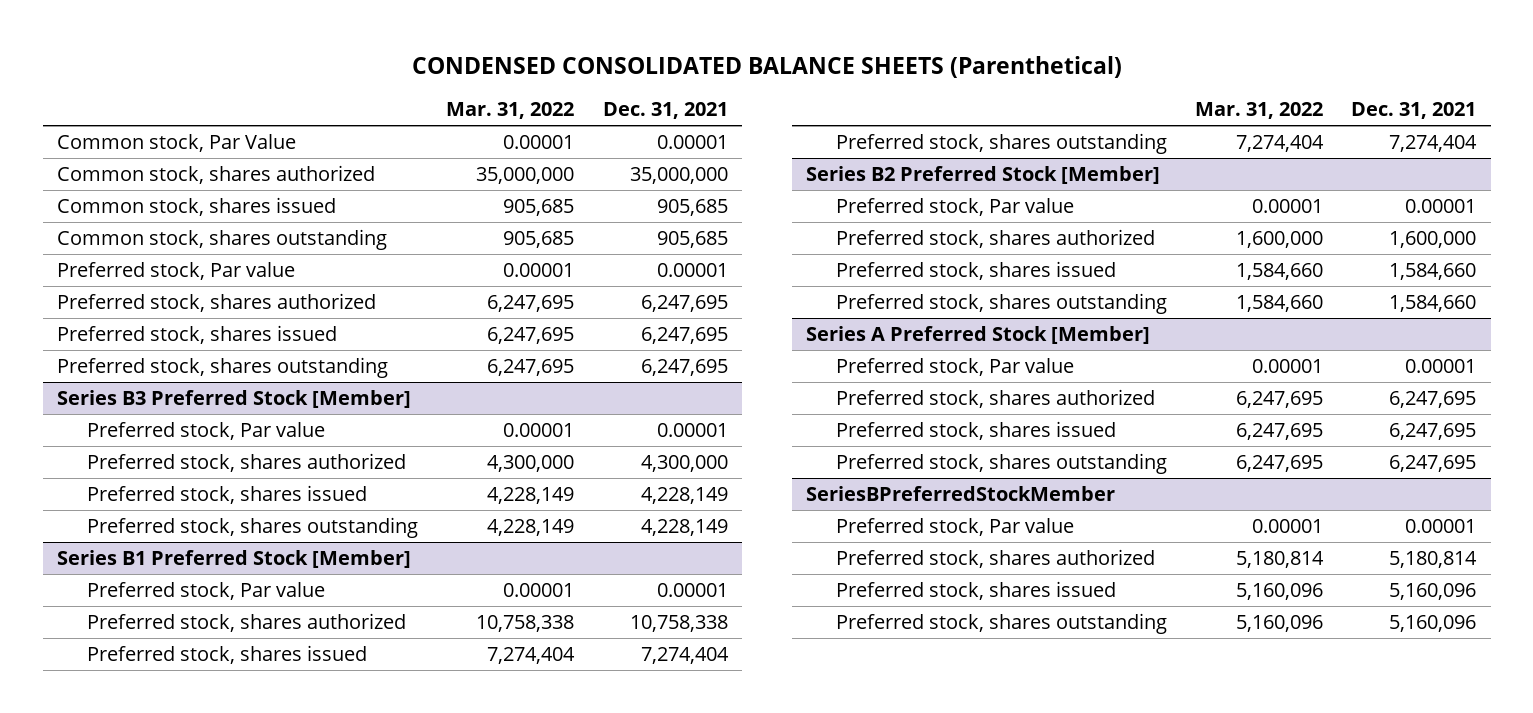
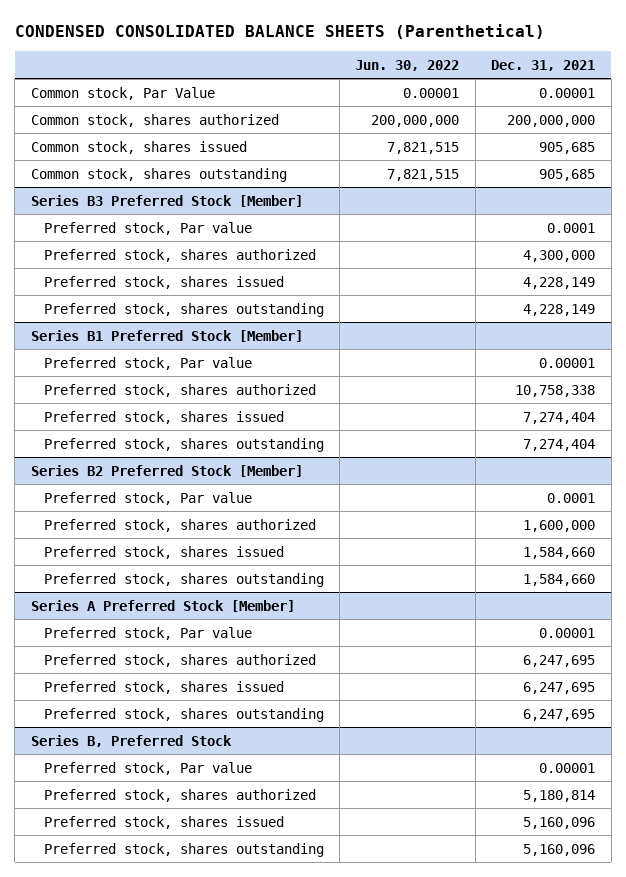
- | Mar. 31, 2022 | Dec. 31, 2021
+ | Jun. 30, 2022 | Dec. 31, 2021
- Common stock, shares authorized | 35,000,000 | 35,000,000
+ Common stock, shares authorized | 200,000,000 | 200,000,000
- Preferred stock, Par value | 0.00001 | 0.00001
- Preferred stock, shares authorized | 6,247,695 | 6,247,695
- Preferred stock, shares issued | 6,247,695 | 6,247,695
- Preferred stock, shares outstanding | 6,247,695 | 6,247,695
@ Series B3 Preferred Stock [Member]
- Preferred stock, Par value | 0.00001 | 0.00001
+ Preferred stock, Par value | | 0.0001
@ Series B2 Preferred Stock [Member]
- Preferred stock, Par value | 0.00001 | 0.00001
+ Preferred stock, Par value | | 0.0001
- SeriesBPreferredStockMember
+ Series B, Preferred Stock

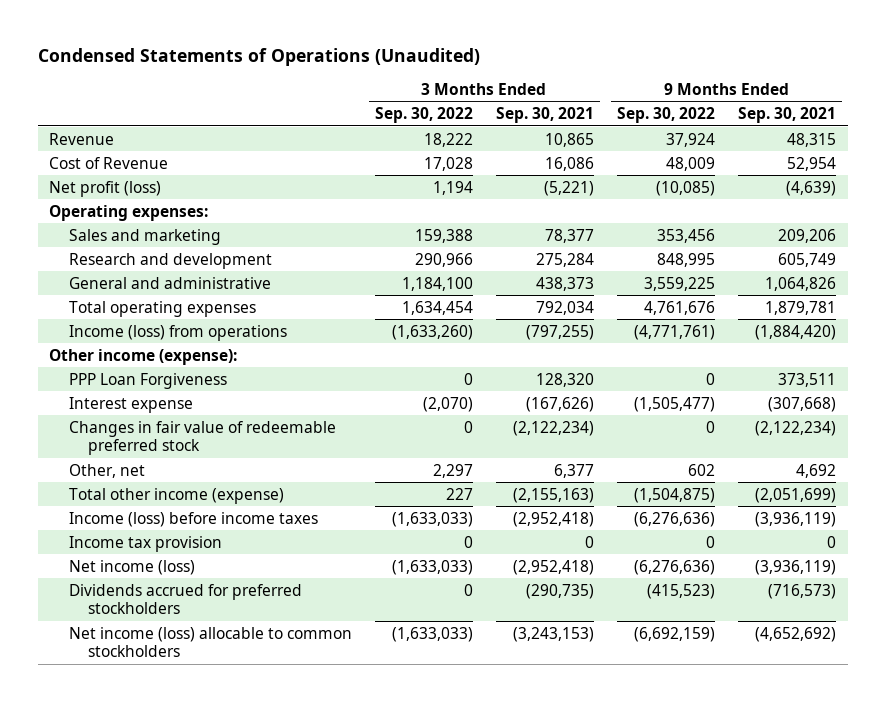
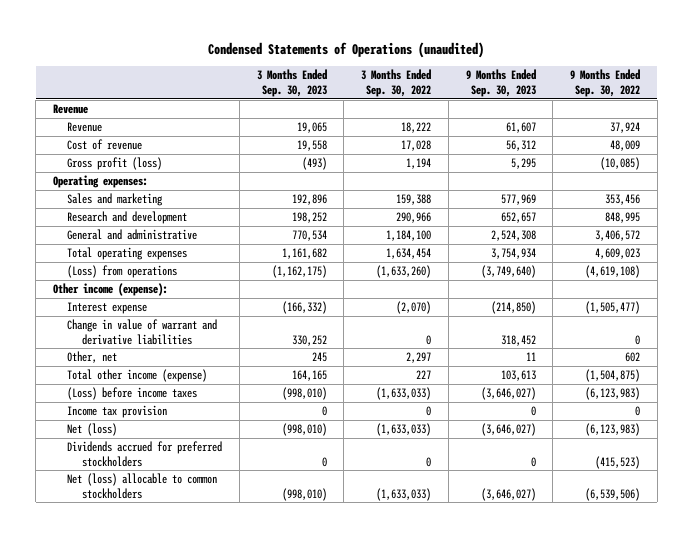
- Condensed Statements of Operations (Unaudited)
+ Condensed Statements of Operations (unaudited)
- | 3 Months Ended Sep. 30, 2022 | 3 Months Ended Sep. 30, 2021 | 9 Months Ended Sep. 30, 2022 | 9 Months Ended Sep. 30, 2021
+ | 3 Months Ended Sep. 30, 2023 | 3 Months Ended Sep. 30, 2022 | 9 Months Ended Sep. 30, 2023 | 9 Months Ended Sep. 30, 2022
+ Revenue
- Cost of Revenue | 17,028 | 16,086 | 48,009 | 52,954
- Net profit (loss) | 1,194 | (5,221) | (10,085) | (4,639)
+ Cost of revenue | 19,558 | 17,028 | 56,312 | 48,009
+ Gross profit (loss) | (493) | 1,194 | 5,295 | (10,085)
- General and administrative | 1,184,100 | 438,373 | 3,559,225 | 1,064,826
- Total operating expenses | 1,634,454 | 792,034 | 4,761,676 | 1,879,781
- Income (loss) from operations | (1,633,260) | (797,255) | (4,771,761) | (1,884,420)
+ General and administrative | 770,534 | 1,184,100 | 2,524,308 | 3,406,572
+ Total operating expenses | 1,161,682 | 1,634,454 | 3,754,934 | 4,609,023
+ (Loss) from operations | (1,162,175) | (1,633,260) | (3,749,640) | (4,619,108)
- PPP Loan Forgiveness | 0 | 128,320 | 0 | 373,511
- Changes in fair value of redeemable preferred stock | 0 | (2,122,234) | 0 | (2,122,234)
+ Change in value of warrant and derivative liabilities | 330,252 | 0 | 318,452 | 0
- Income (loss) before income taxes | (1,633,033) | (2,952,418) | (6,276,636) | (3,936,119)
+ (Loss) before income taxes | (998,010) | (1,633,033) | (3,646,027) | (6,123,983)
- Net income (loss) | (1,633,033) | (2,952,418) | (6,276,636) | (3,936,119)
+ Net (loss) | (998,010) | (1,633,033) | (3,646,027) | (6,123,983)
- Net income (loss) allocable to common stockholders | (1,633,033) | (3,243,153) | (6,692,159) | (4,652,692)
+ Net (loss) allocable to common stockholders | (998,010) | (1,633,033) | (3,646,027) | (6,539,506)

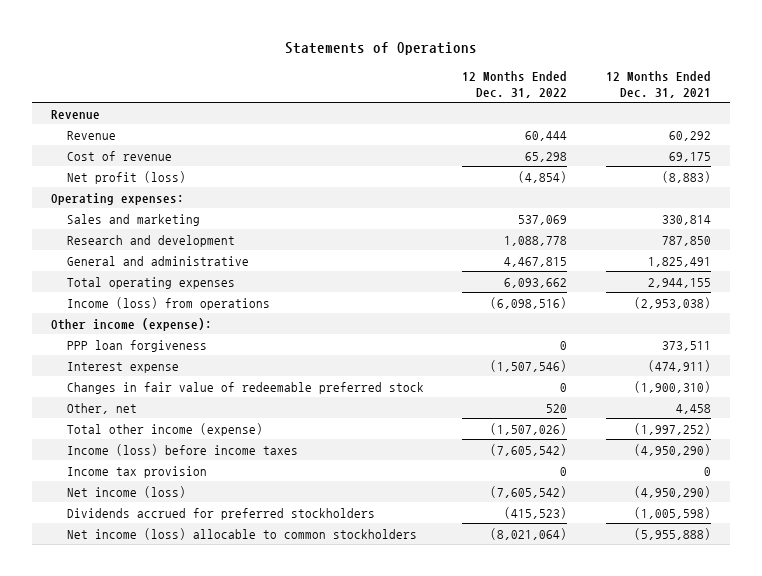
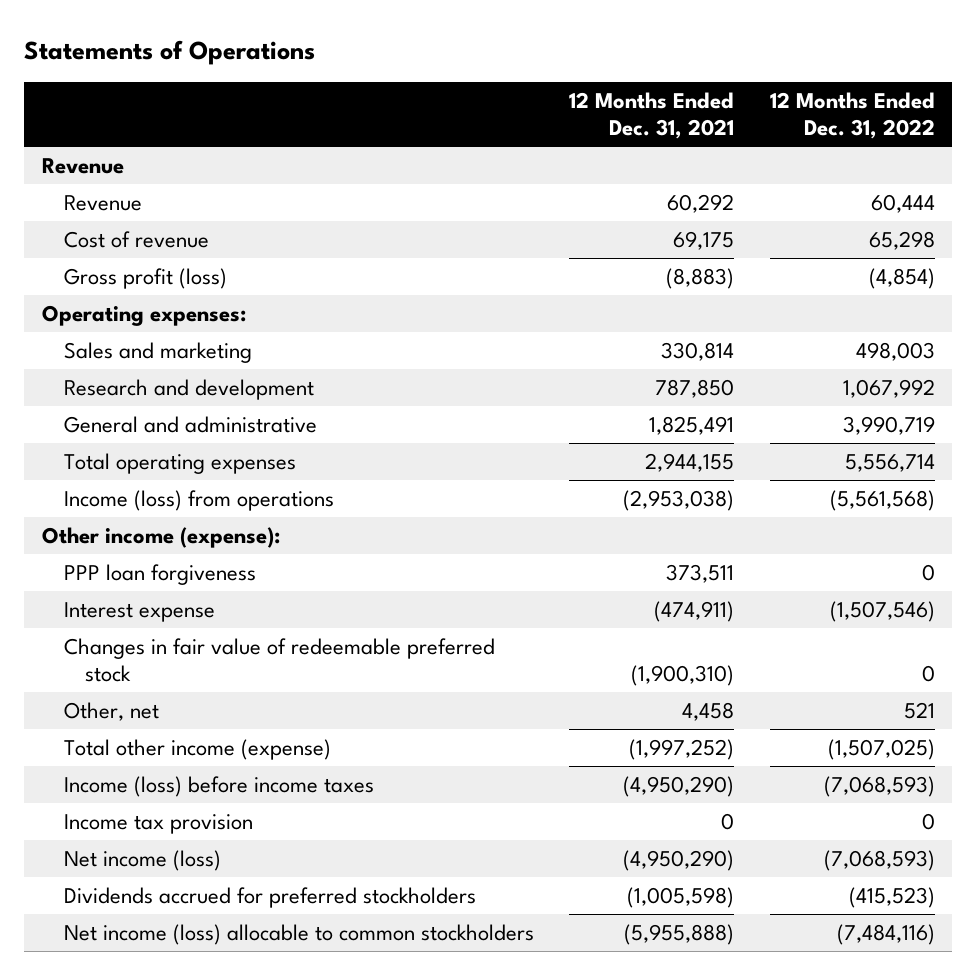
- | 12 Months Ended Dec. 31, 2022 | 12 Months Ended Dec. 31, 2021
+ | 12 Months Ended Dec. 31, 2021 | 12 Months Ended Dec. 31, 2022
- Net profit (loss) | (4,854) | (8,883)
+ Gross profit (loss) | (8,883) | (4,854)
- Sales and marketing | 537,069 | 330,814
- Research and development | 1,088,778 | 787,850
- General and administrative | 4,467,815 | 1,825,491
- Total operating expenses | 6,093,662 | 2,944,155
- Income (loss) from operations | (6,098,516) | (2,953,038)
+ Sales and marketing | 330,814 | 498,003
+ Research and development | 787,850 | 1,067,992
+ General and administrative | 1,825,491 | 3,990,719
+ Total operating expenses | 2,944,155 | 5,556,714
+ Income (loss) from operations | (2,953,038) | (5,561,568)
- Other, net | 520 | 4,458
- Total other income (expense) | (1,507,026) | (1,997,252)
- Income (loss) before income taxes | (7,605,542) | (4,950,290)
+ Other, net | 4,458 | 521
+ Total other income (expense) | (1,997,252) | (1,507,025)
+ Income (loss) before income taxes | (4,950,290) | (7,068,593)
- Net income (loss) | (7,605,542) | (4,950,290)
+ Net income (loss) | (4,950,290) | (7,068,593)
- Net income (loss) allocable to common stockholders | (8,021,064) | (5,955,888)
+ Net income (loss) allocable to common stockholders | (5,955,888) | (7,484,116)

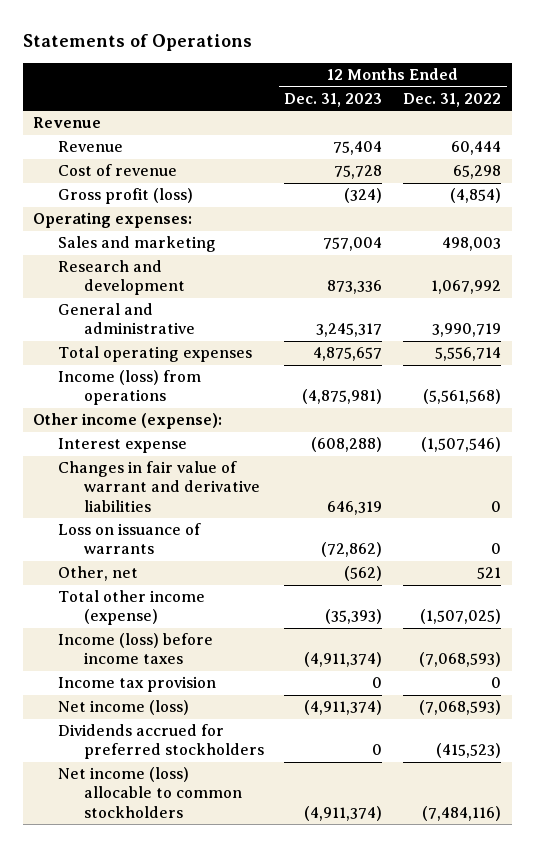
- | 12 Months Ended Dec. 31, 2021 | 12 Months Ended Dec. 31, 2022
+ | 12 Months Ended Dec. 31, 2023 | 12 Months Ended Dec. 31, 2022
- PPP loan forgiveness | 373,511 | 0
- Changes in fair value of redeemable preferred stock | (1,900,310) | 0
+ Changes in fair value of warrant and derivative liabilities | 646,319 | 0
+ Loss on issuance of warrants | (72,862) | 0

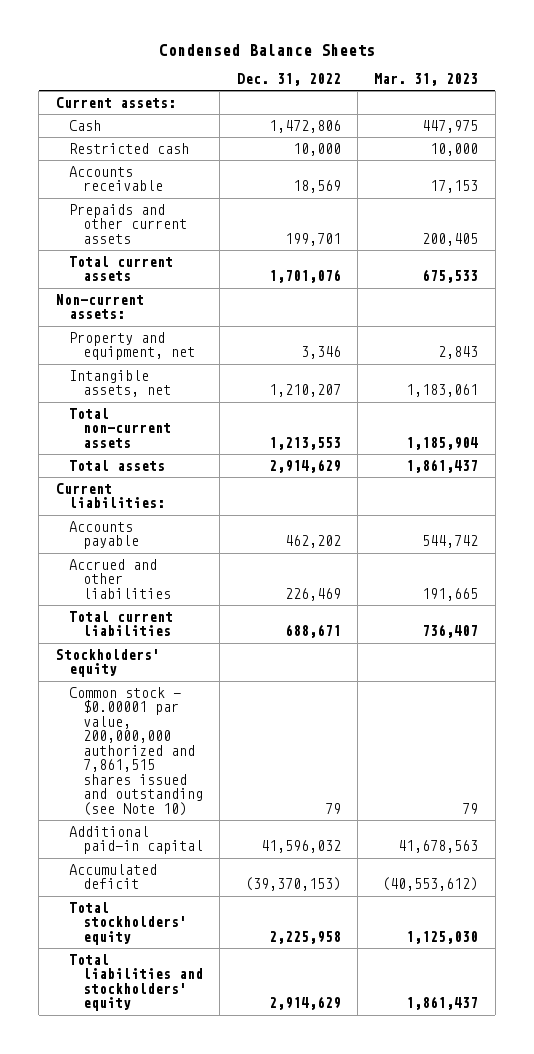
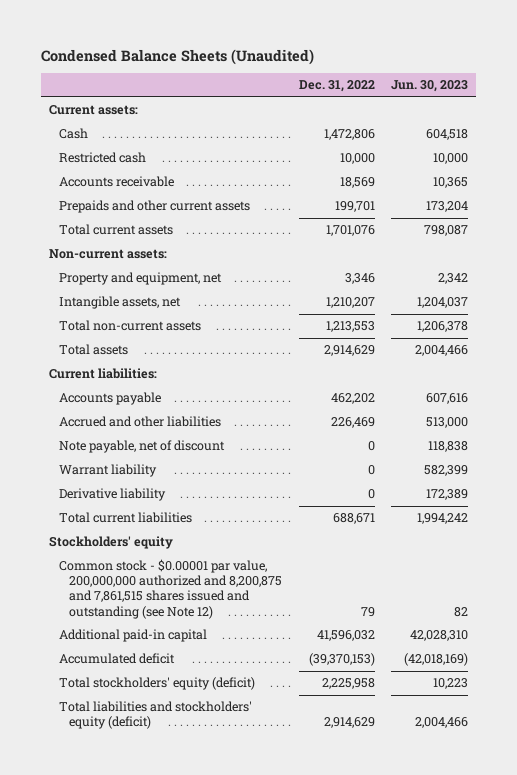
- Condensed Balance Sheets
+ Condensed Balance Sheets (Unaudited)
- | Dec. 31, 2022 | Mar. 31, 2023
+ | Dec. 31, 2022 | Jun. 30, 2023
+ Note payable, net of discount | 0 | 118,838
+ Warrant liability | 0 | 582,399
+ Derivative liability | 0 | 172,389
- Common stock - $0.00001 par value, 200,000,000 authorized and 7,861,515 shares issued and outstanding (see Note 10) | 79 | 79
+ Common stock - $0.00001 par value, 200,000,000 authorized and 8,200,875 and 7,861,515 shares issued and outstanding (see Note 12) | 79 | 82
- Total stockholders' equity | 2,225,958 | 1,125,030
- Total liabilities and stockholders' equity | 2,914,629 | 1,861,437
+ Total stockholders' equity (deficit) | 2,225,958 | 10,223
+ Total liabilities and stockholders' equity (deficit) | 2,914,629 | 2,004,466

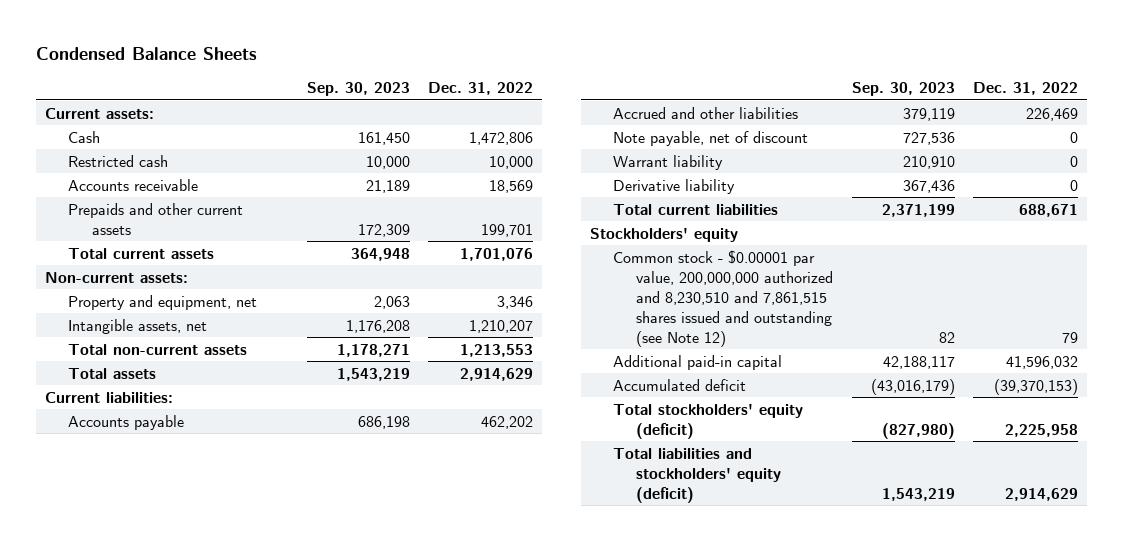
- Condensed Balance Sheets (Unaudited)
+ Condensed Balance Sheets
- | Dec. 31, 2022 | Jun. 30, 2023
+ | Sep. 30, 2023 | Dec. 31, 2022
- Common stock - $0.00001 par value, 200,000,000 authorized and 8,200,875 and 7,861,515 shares issued and outstanding (see Note 12) | 79 | 82
+ Common stock - $0.00001 par value, 200,000,000 authorized and 8,230,510 and 7,861,515 shares issued and outstanding (see Note 12) | 82 | 79

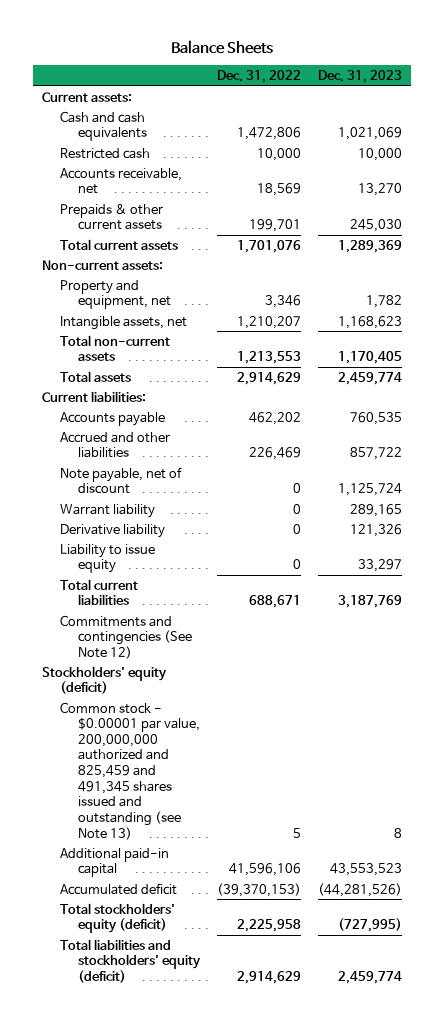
- Condensed Balance Sheets
+ Balance Sheets
- | Sep. 30, 2023 | Dec. 31, 2022
+ | Dec. 31, 2022 | Dec. 31, 2023
- Cash | 161,450 | 1,472,806
+ Cash and cash equivalents | 1,472,806 | 1,021,069
- Accounts receivable | 21,189 | 18,569
- Prepaids and other current assets | 172,309 | 199,701
+ Accounts receivable, net | 18,569 | 13,270
+ Prepaids & other current assets | 199,701 | 245,030
+ Liability to issue equity | 0 | 33,297
- Stockholders' equity
- Common stock - $0.00001 par value, 200,000,000 authorized and 8,230,510 and 7,861,515 shares issued and outstanding (see Note 12) | 82 | 79
- Additional paid-in capital | 42,188,117 | 41,596,032
+ Commitments and contingencies (See Note 12)
+ Stockholders' equity (deficit)
+ Common stock - $0.00001 par value, 200,000,000 authorized and 825,459 and 491,345 shares issued and outstanding (see Note 13) | 5 | 8
+ Additional paid-in capital | 41,596,106 | 43,553,523

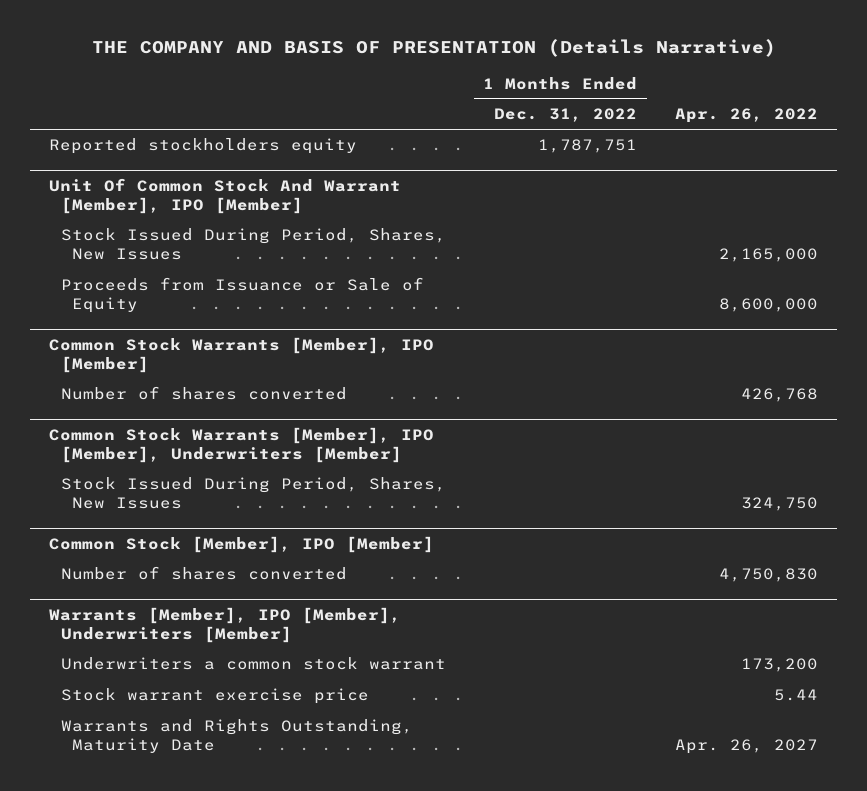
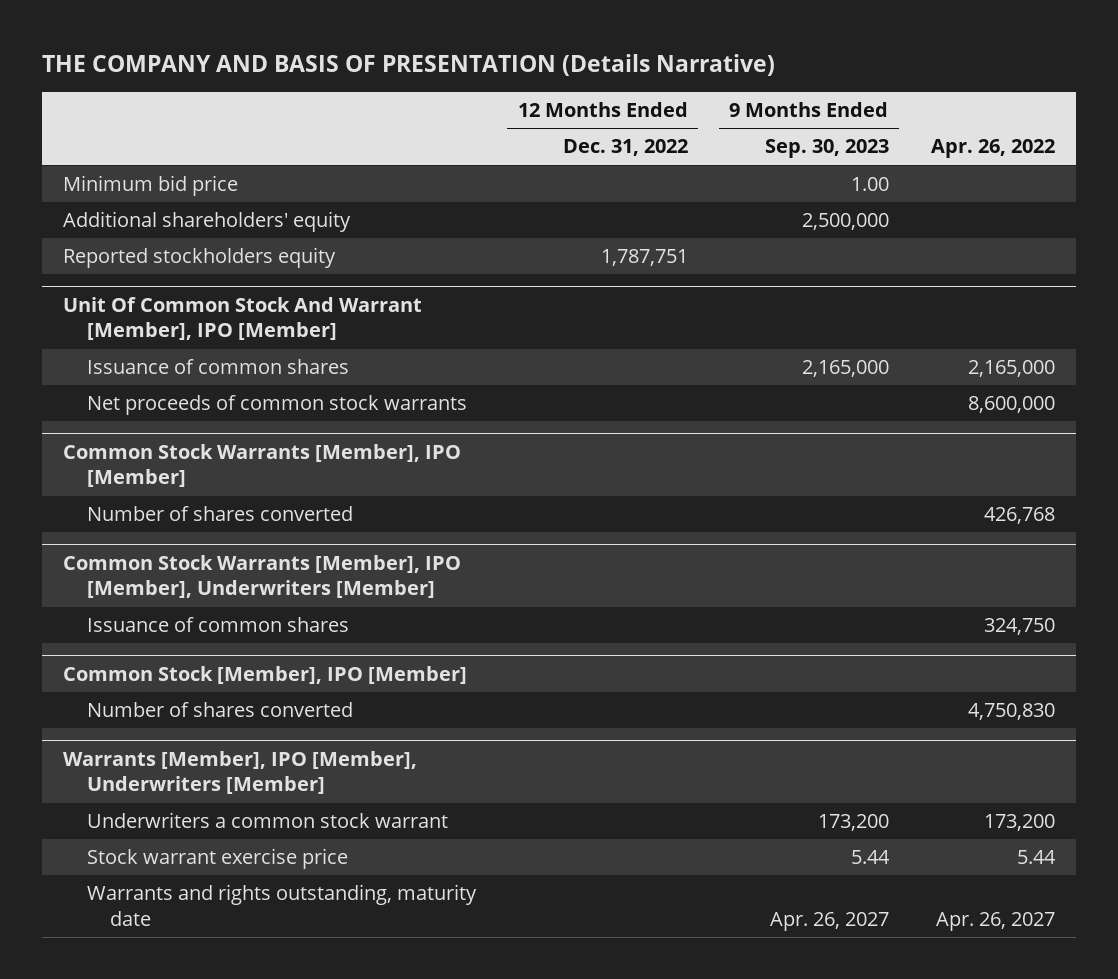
- | 1 Months Ended Dec. 31, 2022 | Apr. 26, 2022
+ | 12 Months Ended Dec. 31, 2022 | 9 Months Ended Sep. 30, 2023 | Apr. 26, 2022
+ Minimum bid price | | 1.00 |
+ Additional shareholders' equity | | 2,500,000 |
@ Unit Of Common Stock And Warrant [Member], IPO [Member]
- Stock Issued During Period, Shares, New Issues | | 2,165,000
- Proceeds from Issuance or Sale of Equity | | 8,600,000
+ Issuance of common shares | | 2,165,000 | 2,165,000
+ Net proceeds of common stock warrants | | | 8,600,000
@ Common Stock Warrants [Member], IPO [Member], Underwriters [Member]
- Stock Issued During Period, Shares, New Issues | | 324,750
+ Issuance of common shares | | | 324,750
@ Warrants [Member], IPO [Member], Underwriters [Member]
- Warrants and Rights Outstanding, Maturity Date | | Apr. 26, 2027
+ Warrants and rights outstanding, maturity date | | Apr. 26, 2027 | Apr. 26, 2027

